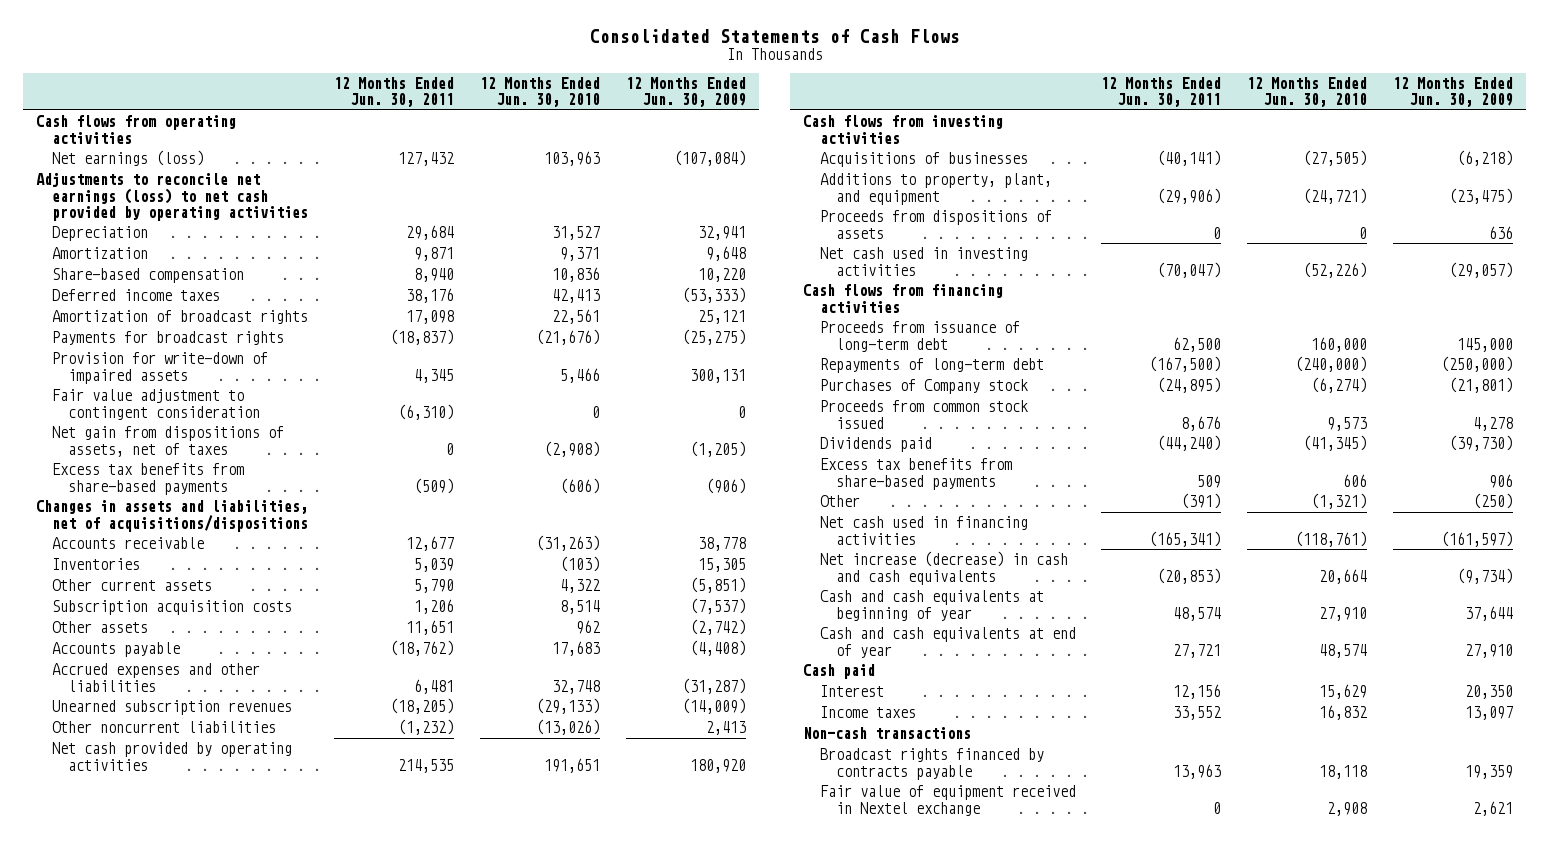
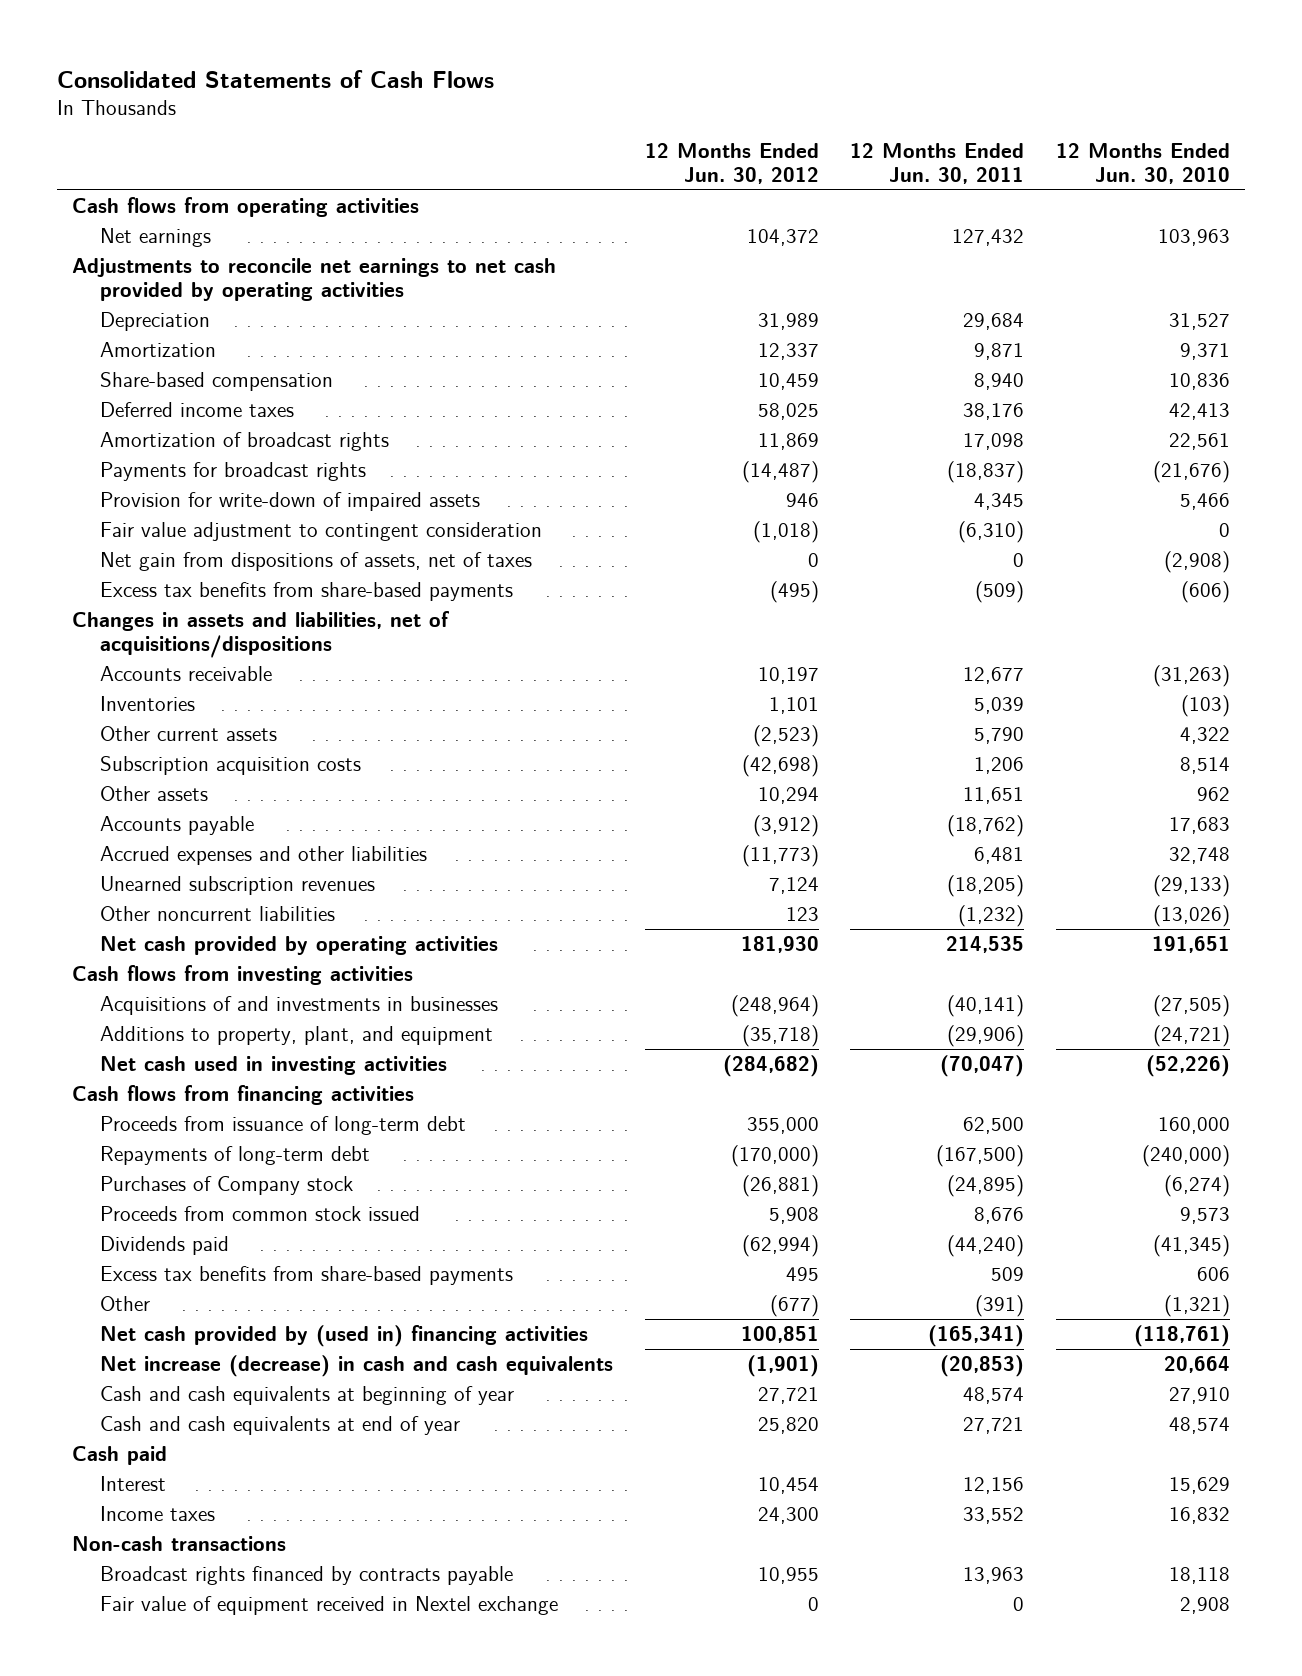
- | 12 Months Ended Jun. 30, 2011 | 12 Months Ended Jun. 30, 2010 | 12 Months Ended Jun. 30, 2009
+ | 12 Months Ended Jun. 30, 2012 | 12 Months Ended Jun. 30, 2011 | 12 Months Ended Jun. 30, 2010
- Net earnings (loss) | 127,432 | 103,963 | (107,084)
- Adjustments to reconcile net earnings (loss) to net cash provided by operating activities
+ Net earnings | 104,372 | 127,432 | 103,963
+ Adjustments to reconcile net earnings to net cash provided by operating activities
- Acquisitions of businesses | (40,141) | (27,505) | (6,218)
+ Acquisitions of and investments in businesses | (248,964) | (40,141) | (27,505)
- Proceeds from dispositions of assets | 0 | 0 | 636
- Net cash used in financing activities | (165,341) | (118,761) | (161,597)
+ Net cash provided by (used in) financing activities | 100,851 | (165,341) | (118,761)

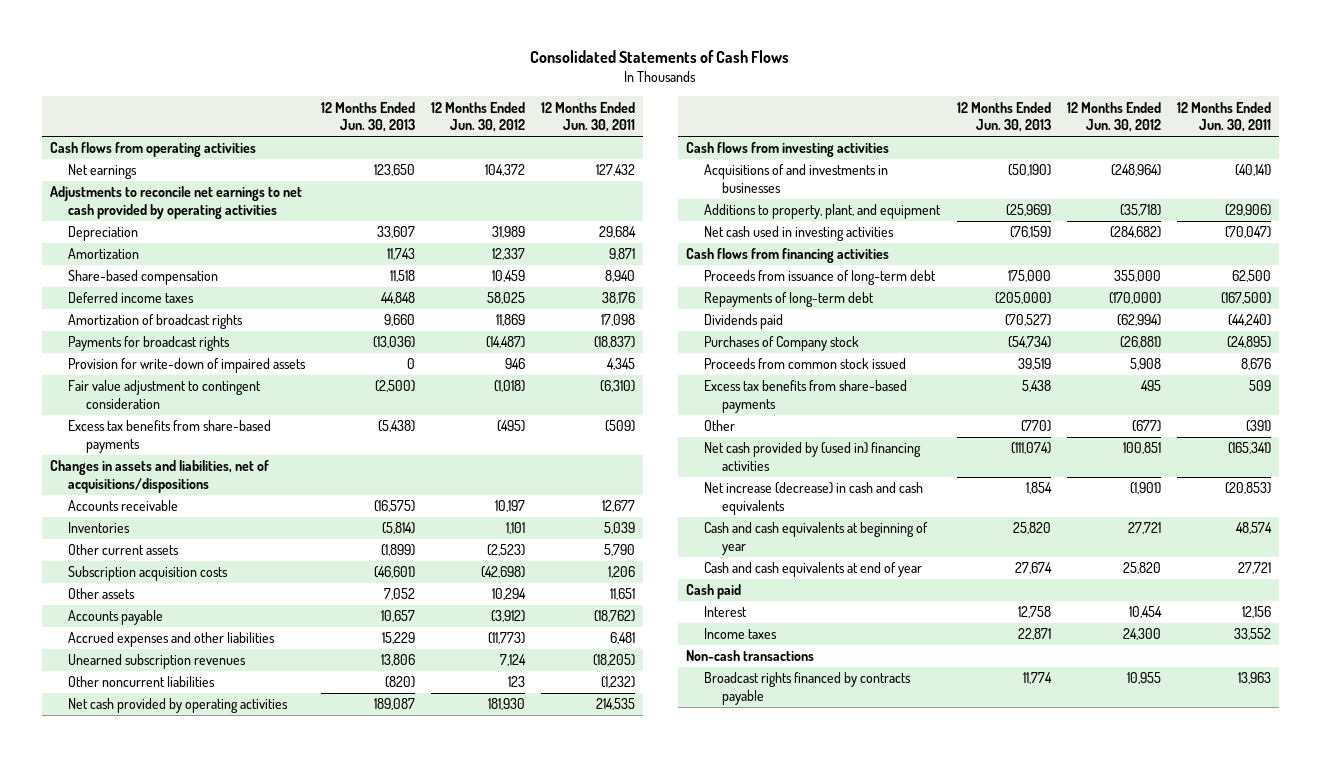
- | 12 Months Ended Jun. 30, 2012 | 12 Months Ended Jun. 30, 2011 | 12 Months Ended Jun. 30, 2010
+ | 12 Months Ended Jun. 30, 2013 | 12 Months Ended Jun. 30, 2012 | 12 Months Ended Jun. 30, 2011
- Net gain from dispositions of assets, net of taxes | 0 | 0 | (2,908)
moved up: Dividends paid | (70,527) | (62,994) | (44,240)
- Fair value of equipment received in Nextel exchange | 0 | 0 | 2,908

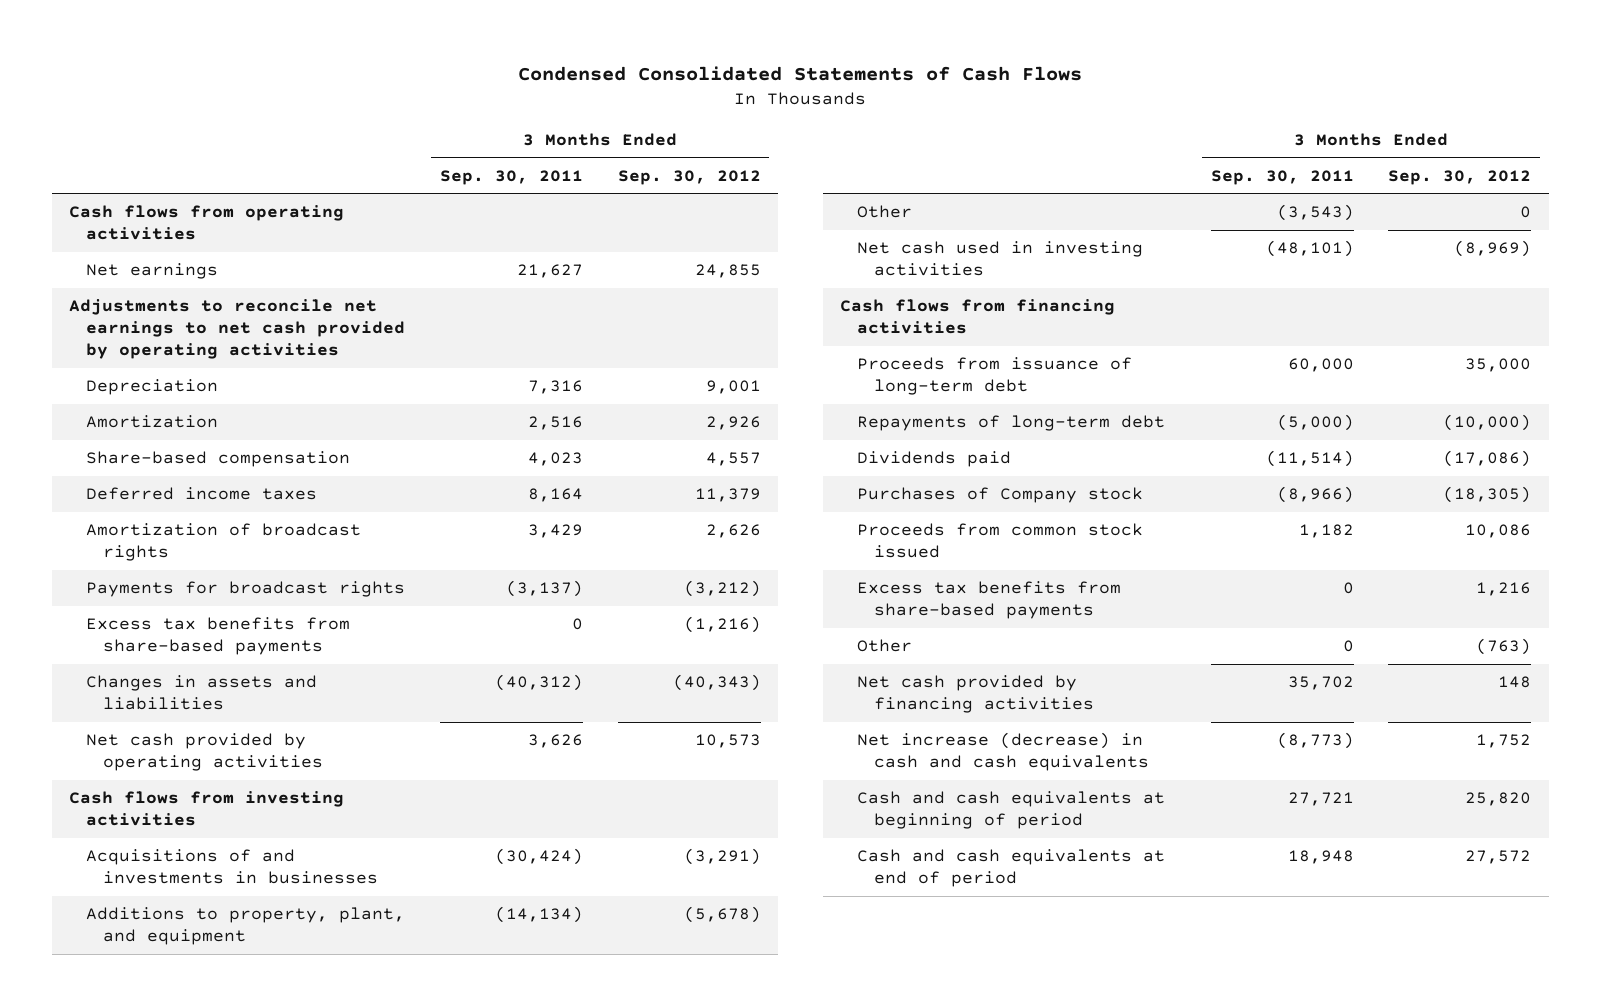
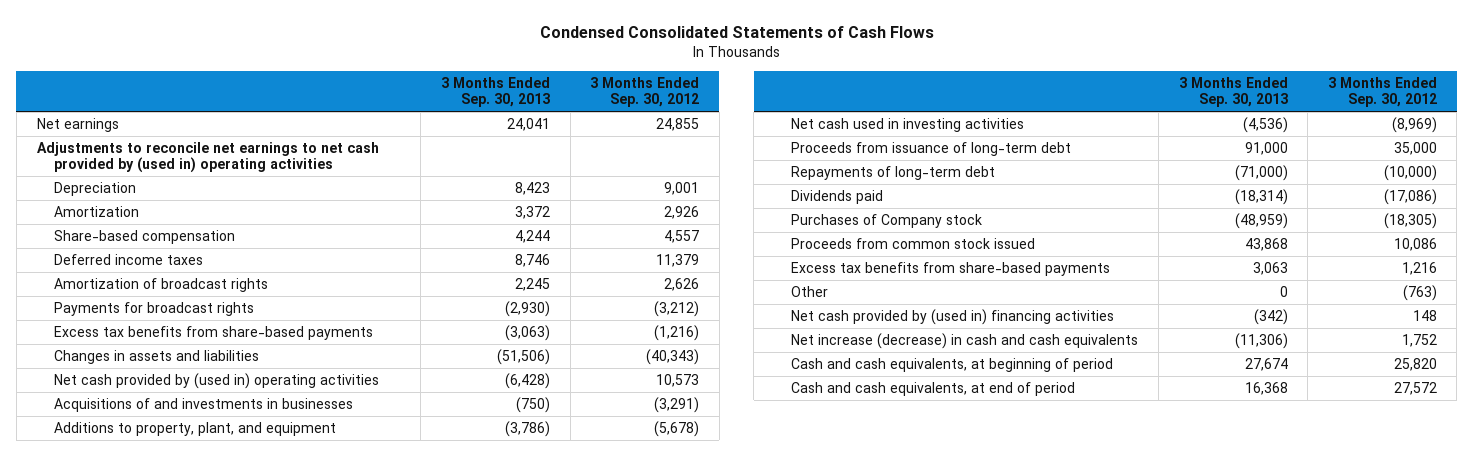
- | 3 Months Ended Sep. 30, 2011 | 3 Months Ended Sep. 30, 2012
+ | 3 Months Ended Sep. 30, 2013 | 3 Months Ended Sep. 30, 2012
- Cash flows from operating activities
- Adjustments to reconcile net earnings to net cash provided by operating activities
+ Adjustments to reconcile net earnings to net cash provided by (used in) operating activities
- Net cash provided by operating activities | 3,626 | 10,573
- Cash flows from investing activities
+ Net cash provided by (used in) operating activities | (6,428) | 10,573
- Other | (3,543) | 0
- Cash flows from financing activities
- Net cash provided by financing activities | 35,702 | 148
+ Net cash provided by (used in) financing activities | (342) | 148
- Cash and cash equivalents at beginning of period | 27,721 | 25,820
- Cash and cash equivalents at end of period | 18,948 | 27,572
+ Cash and cash equivalents, at beginning of period | 27,674 | 25,820
+ Cash and cash equivalents, at end of period | 16,368 | 27,572

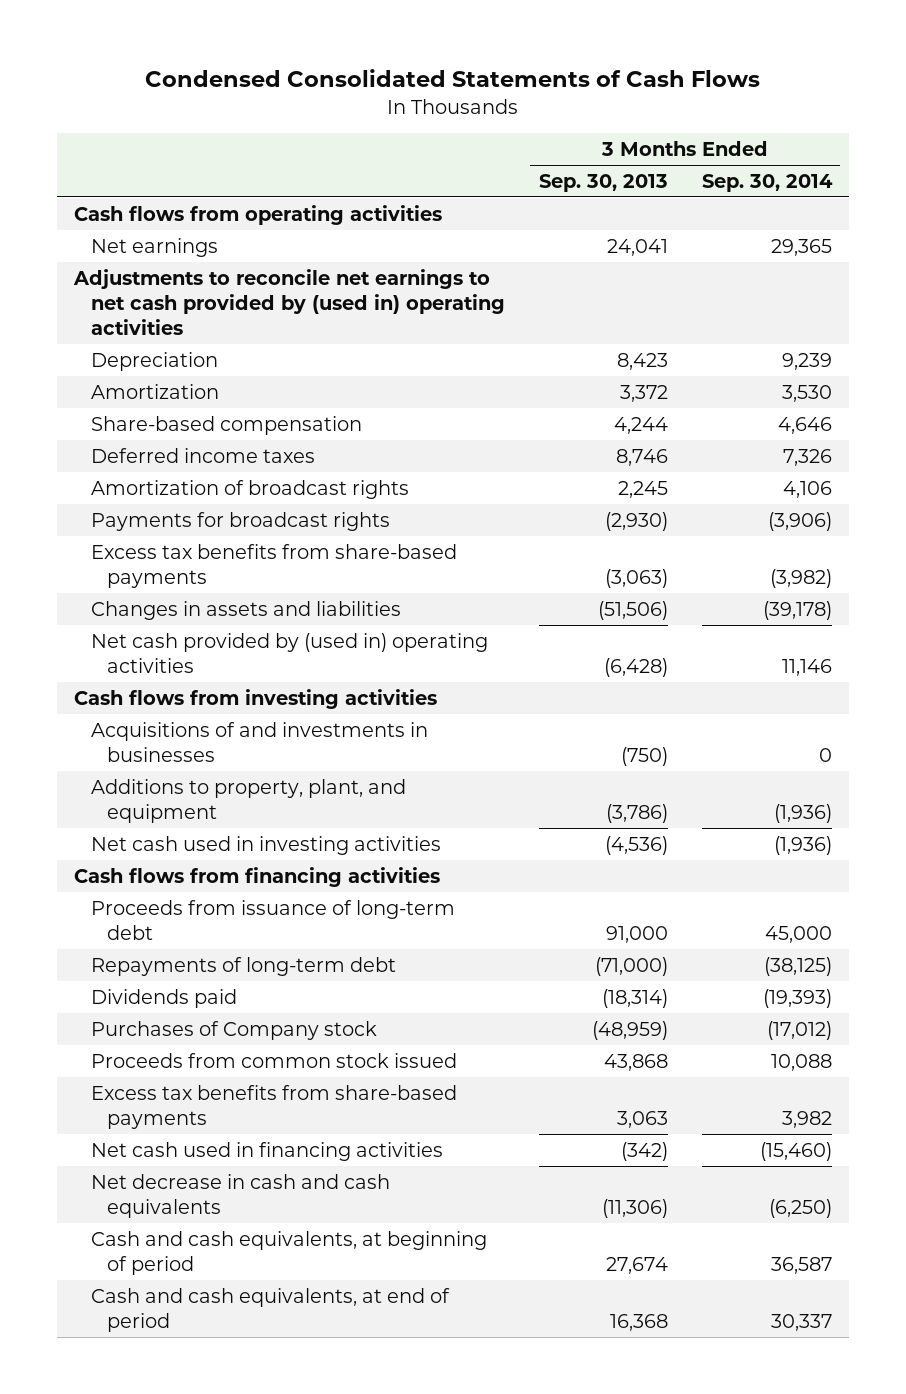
- | 3 Months Ended Sep. 30, 2013 | 3 Months Ended Sep. 30, 2012
+ | 3 Months Ended Sep. 30, 2013 | 3 Months Ended Sep. 30, 2014
+ Cash flows from operating activities
+ Cash flows from investing activities
+ Cash flows from financing activities
- Other | 0 | (763)
- Net cash provided by (used in) financing activities | (342) | 148
- Net increase (decrease) in cash and cash equivalents | (11,306) | 1,752
+ Net cash used in financing activities | (342) | (15,460)
+ Net decrease in cash and cash equivalents | (11,306) | (6,250)

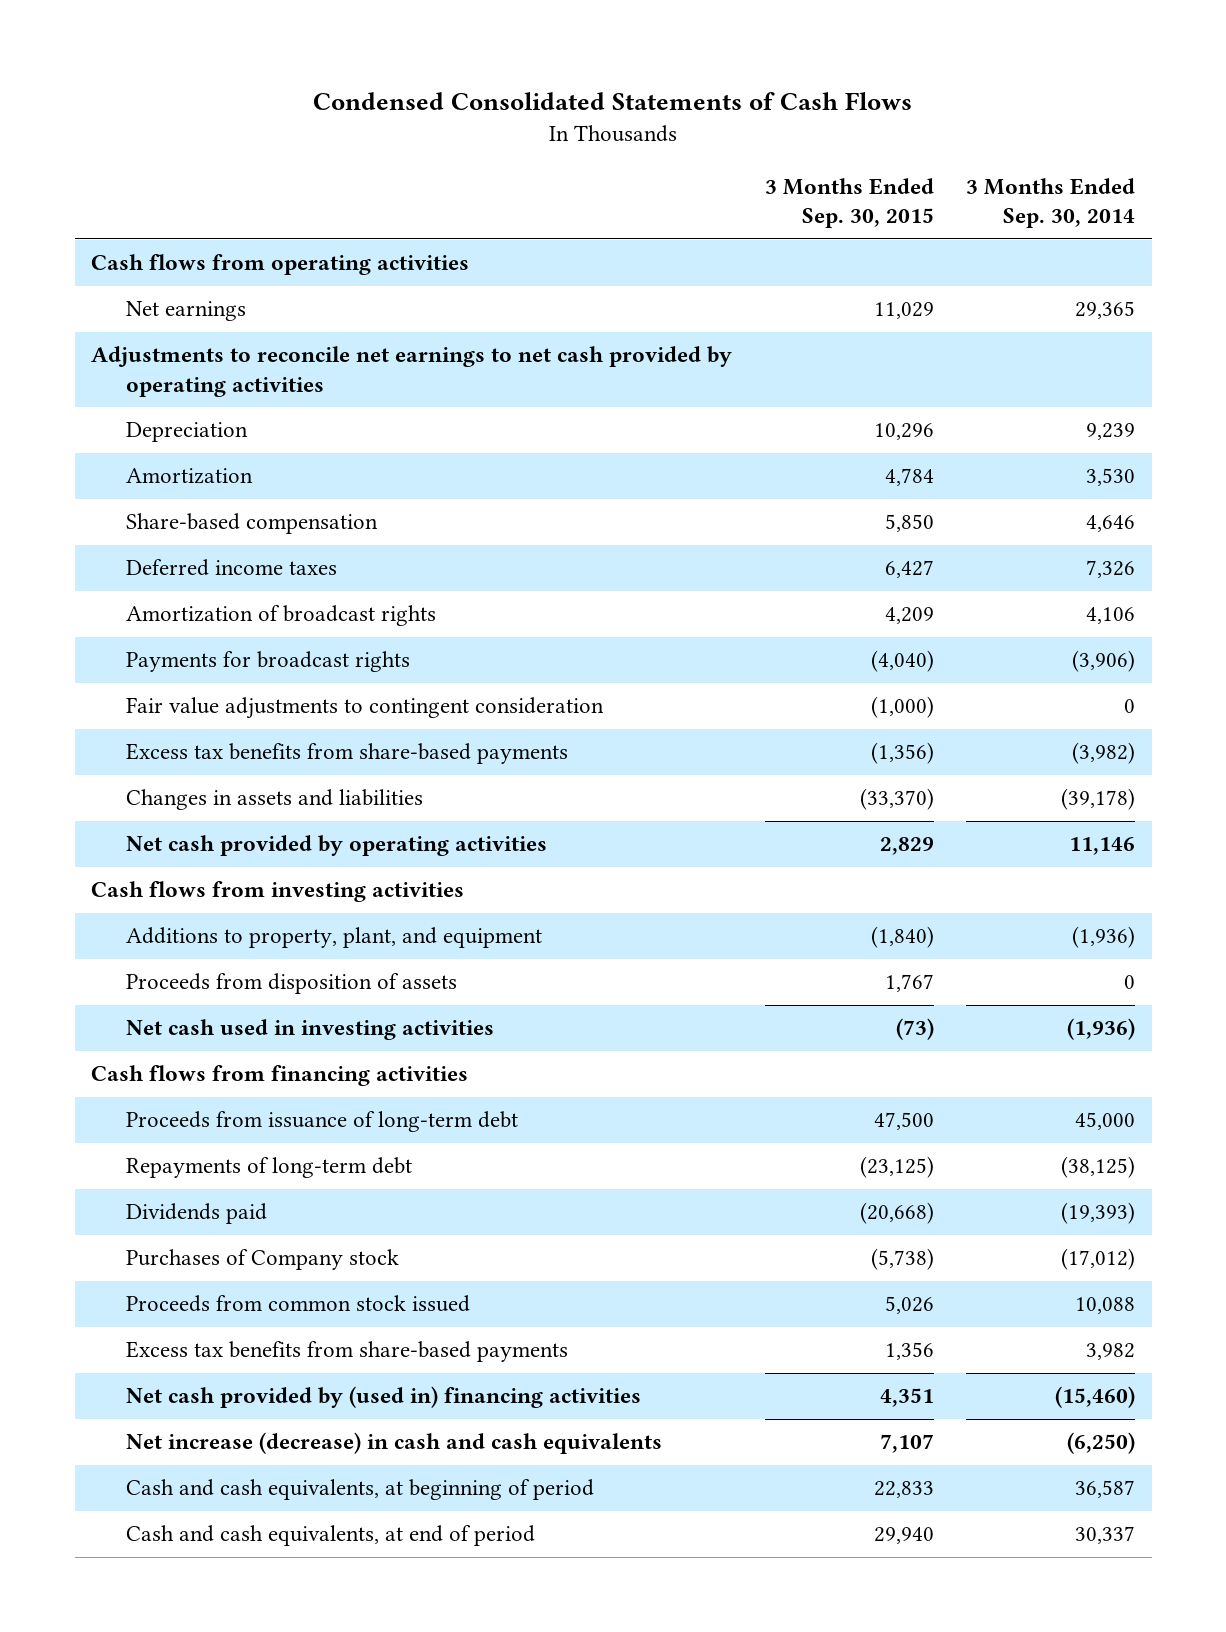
- | 3 Months Ended Sep. 30, 2013 | 3 Months Ended Sep. 30, 2014
+ | 3 Months Ended Sep. 30, 2015 | 3 Months Ended Sep. 30, 2014
- Adjustments to reconcile net earnings to net cash provided by (used in) operating activities
+ Adjustments to reconcile net earnings to net cash provided by operating activities
+ Fair value adjustments to contingent consideration | (1,000) | 0
- Net cash provided by (used in) operating activities | (6,428) | 11,146
+ Net cash provided by operating activities | 2,829 | 11,146
- Acquisitions of and investments in businesses | (750) | 0
+ Proceeds from disposition of assets | 1,767 | 0
- Net cash used in financing activities | (342) | (15,460)
- Net decrease in cash and cash equivalents | (11,306) | (6,250)
+ Net cash provided by (used in) financing activities | 4,351 | (15,460)
+ Net increase (decrease) in cash and cash equivalents | 7,107 | (6,250)

